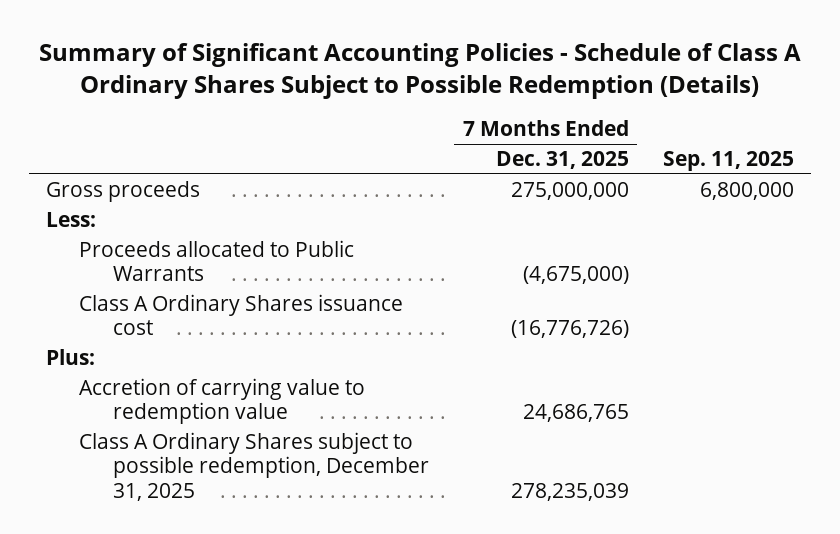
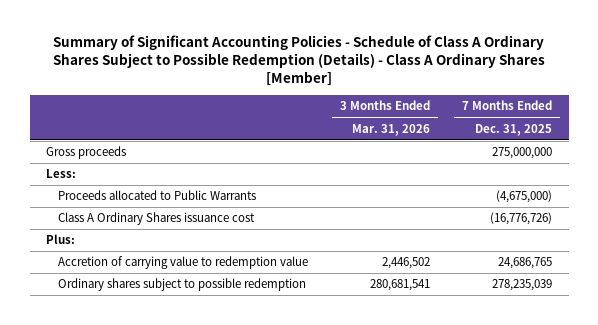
- Summary of Significant Accounting Policies - Schedule of Class A Ordinary Shares Subject to Possible Redemption (Details)
+ Summary of Significant Accounting Policies - Schedule of Class A Ordinary Shares Subject to Possible Redemption (Details) - Class A Ordinary Shares [Member]
- | 7 Months Ended Dec. 31, 2025 | Sep. 11, 2025
+ | 3 Months Ended Mar. 31, 2026 | 7 Months Ended Dec. 31, 2025
- Class A Ordinary Shares subject to possible redemption, December 31, 2025 | 278,235,039 |
+ Ordinary shares subject to possible redemption | 280,681,541 | 278,235,039

